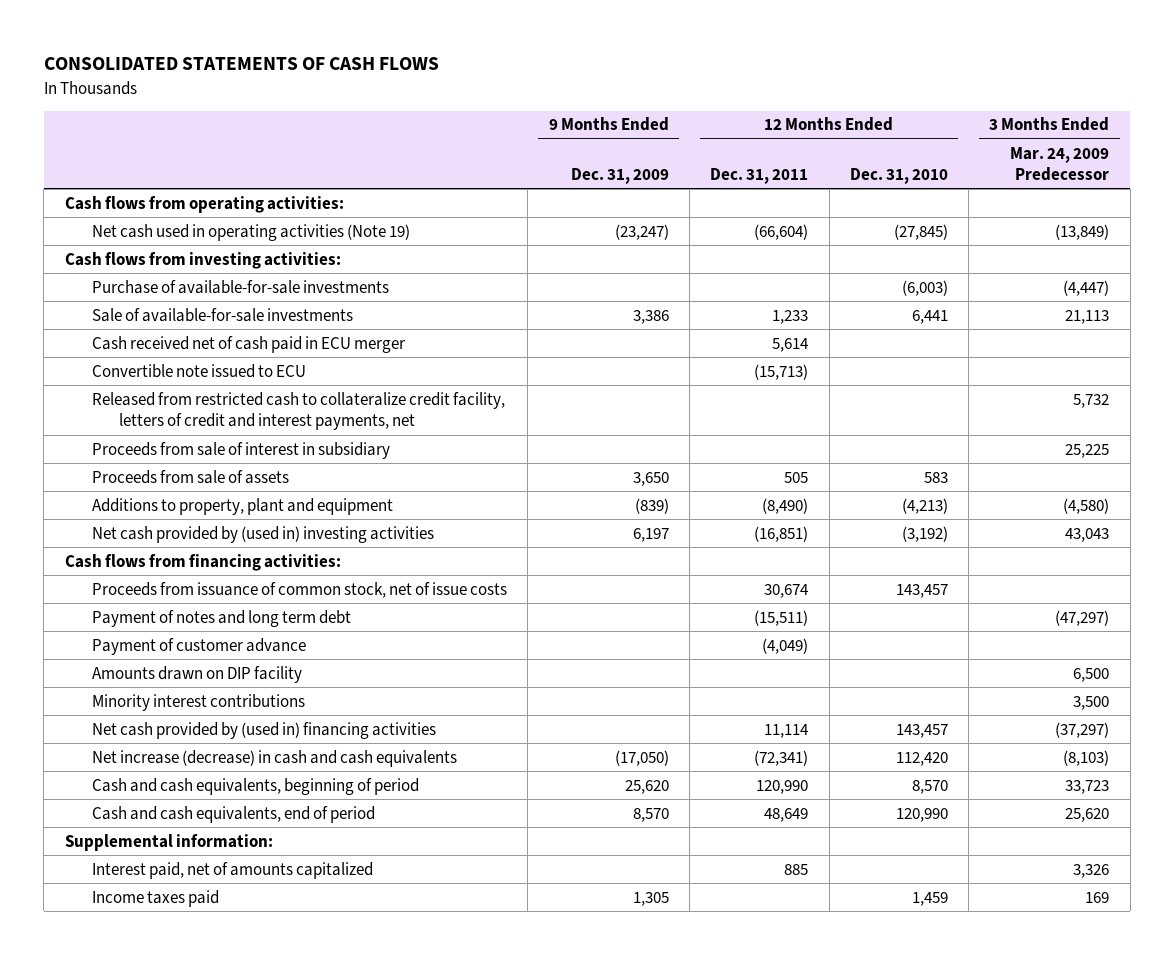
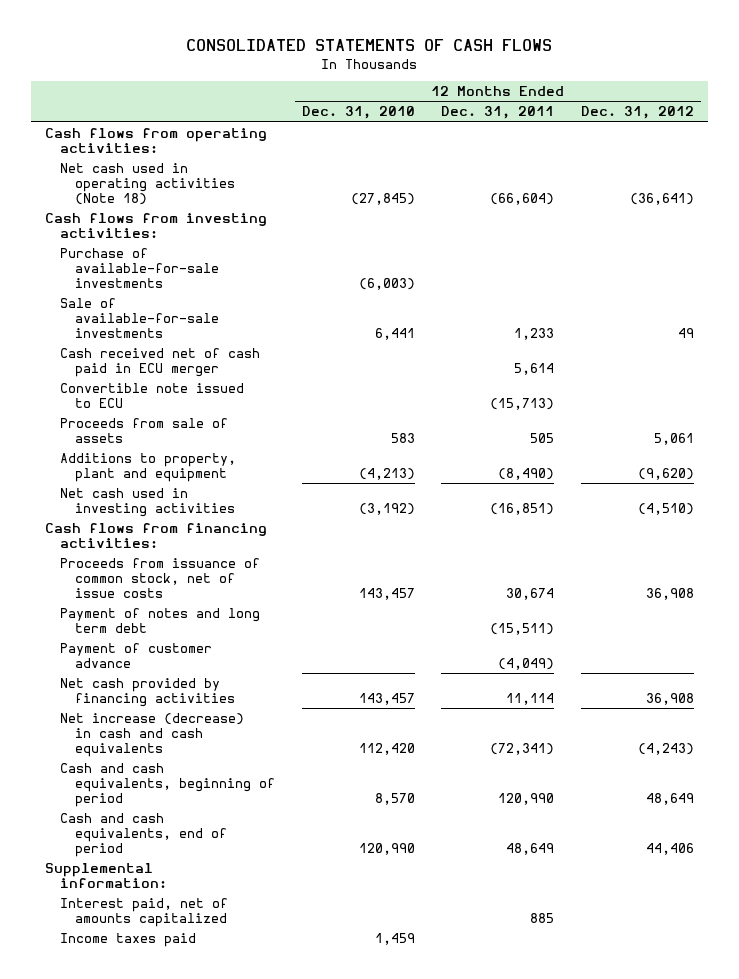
- | 9 Months Ended Dec. 31, 2009 | 12 Months Ended Dec. 31, 2011 | 12 Months Ended Dec. 31, 2010 | 3 Months Ended Mar. 24, 2009 Predecessor
+ | 12 Months Ended Dec. 31, 2010 | 12 Months Ended Dec. 31, 2011 | 12 Months Ended Dec. 31, 2012
- Net cash used in operating activities (Note 19) | (23,247) | (66,604) | (27,845) | (13,849)
+ Net cash used in operating activities (Note 18) | (27,845) | (66,604) | (36,641)
- Released from restricted cash to collateralize credit facility, letters of credit and interest payments, net | | | | 5,732
- Proceeds from sale of interest in subsidiary | | | | 25,225
- Net cash provided by (used in) investing activities | 6,197 | (16,851) | (3,192) | 43,043
+ Net cash used in investing activities | (3,192) | (16,851) | (4,510)
- Amounts drawn on DIP facility | | | | 6,500
- Minority interest contributions | | | | 3,500
- Net cash provided by (used in) financing activities | | 11,114 | 143,457 | (37,297)
+ Net cash provided by financing activities | 143,457 | 11,114 | 36,908

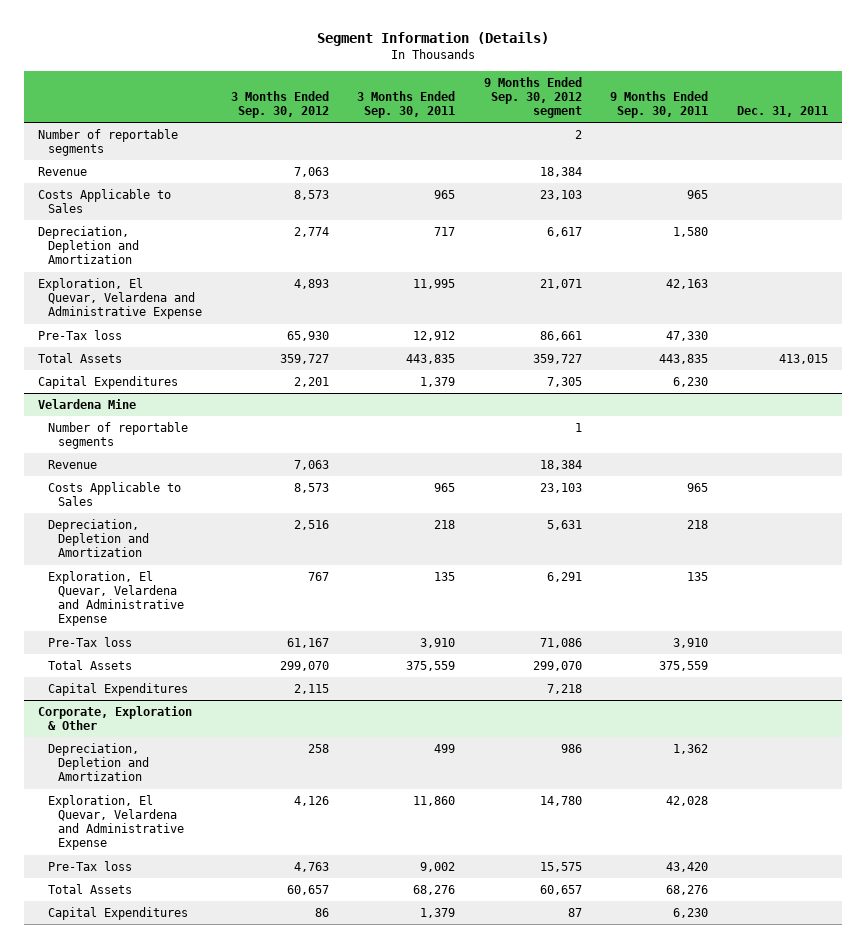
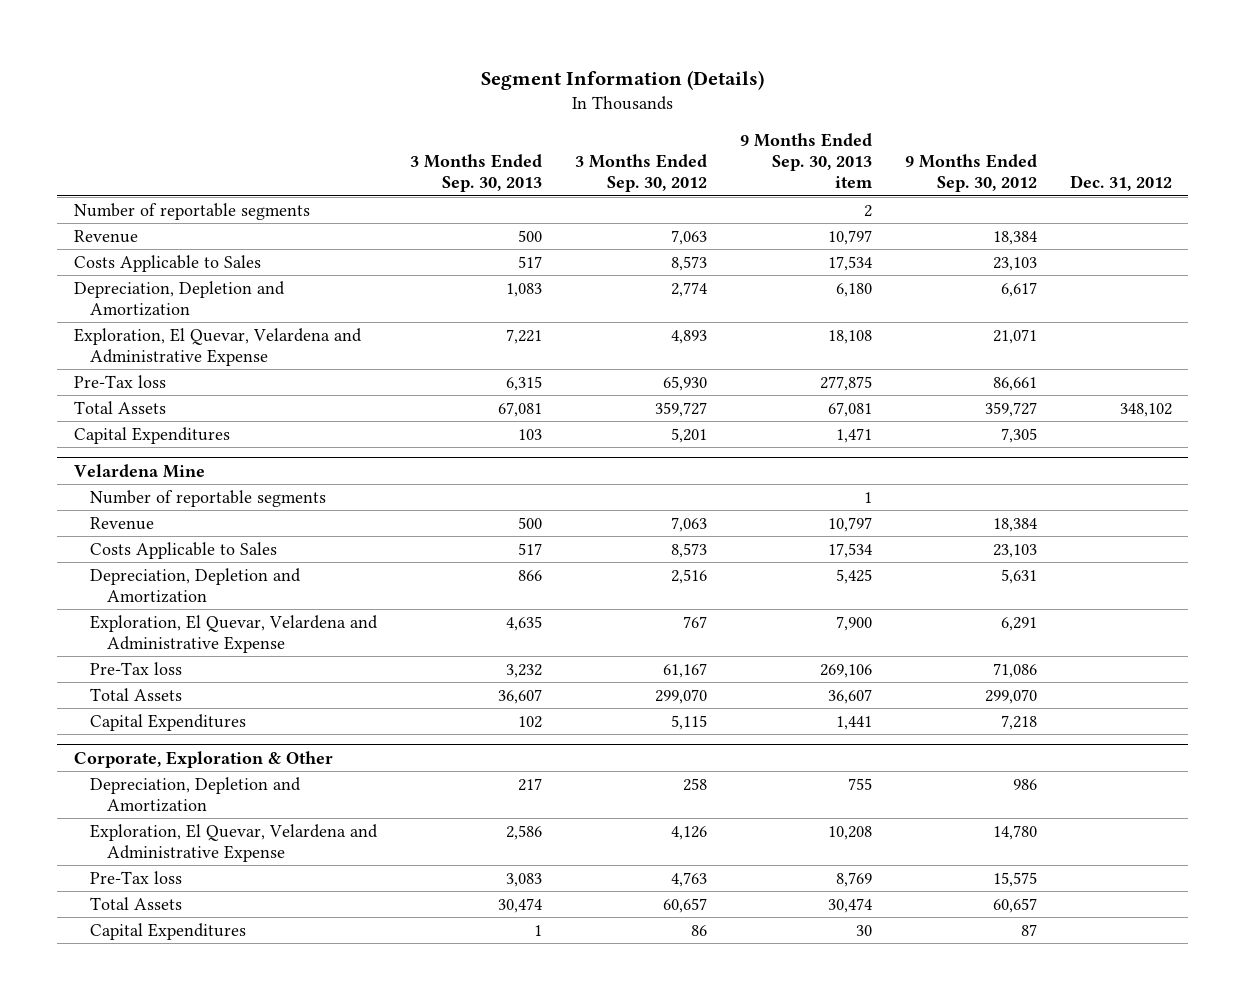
- | 3 Months Ended Sep. 30, 2012 | 3 Months Ended Sep. 30, 2011 | 9 Months Ended Sep. 30, 2012 segment | 9 Months Ended Sep. 30, 2011 | Dec. 31, 2011
+ | 3 Months Ended Sep. 30, 2013 | 3 Months Ended Sep. 30, 2012 | 9 Months Ended Sep. 30, 2013 item | 9 Months Ended Sep. 30, 2012 | Dec. 31, 2012
- Capital Expenditures | 2,201 | 1,379 | 7,305 | 6,230 |
+ Capital Expenditures | 103 | 5,201 | 1,471 | 7,305 |
@ Velardena Mine
- Capital Expenditures | 2,115 | | 7,218 | |
+ Capital Expenditures | 102 | 5,115 | 1,441 | 7,218 |

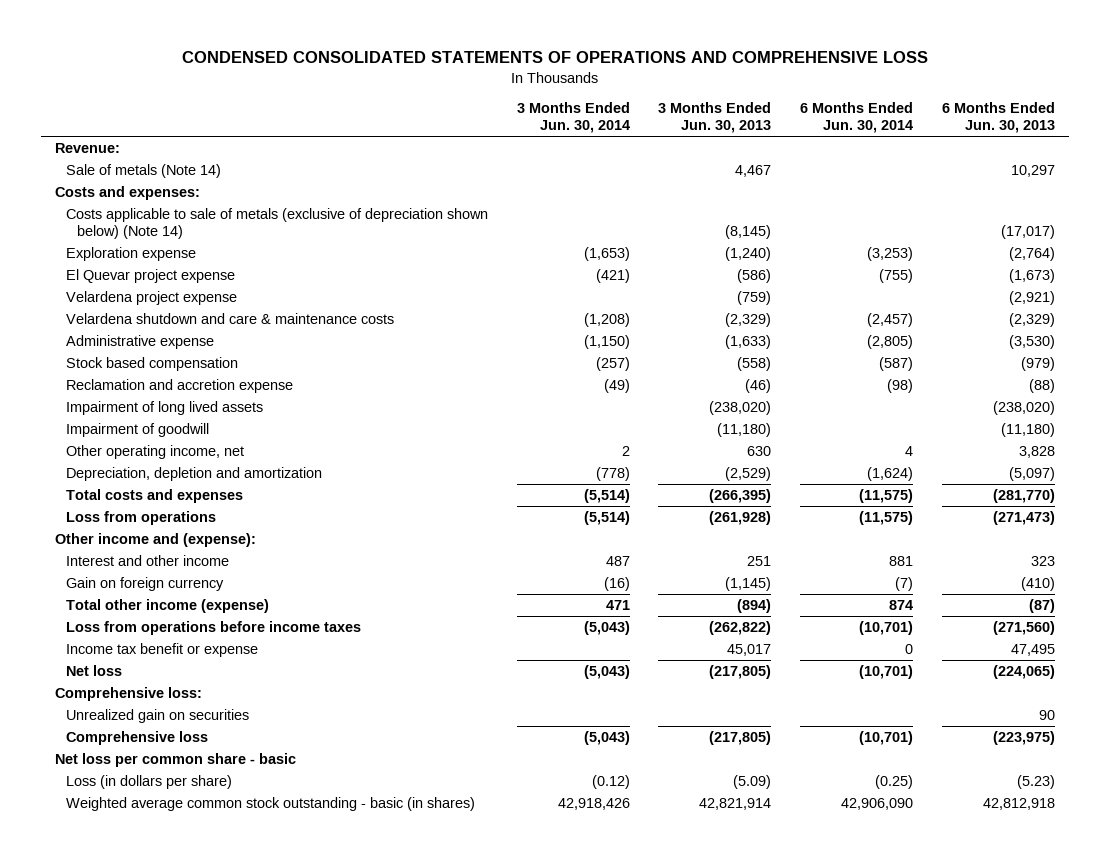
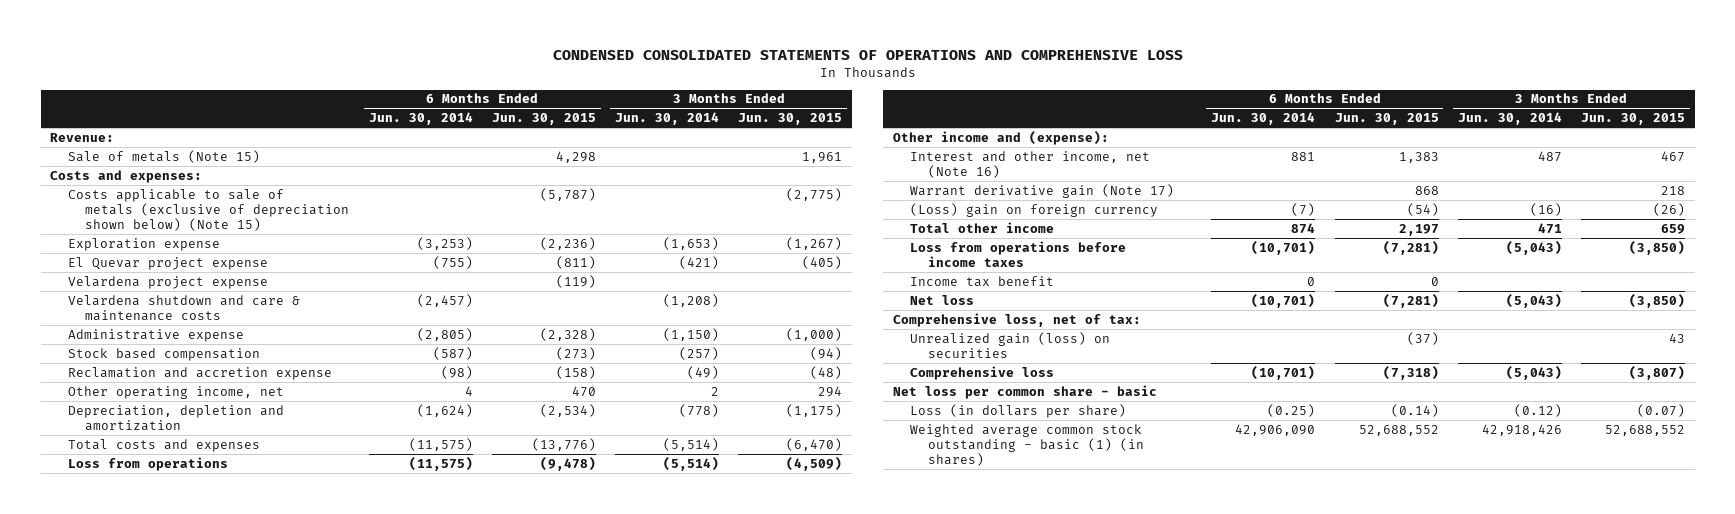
- | 3 Months Ended Jun. 30, 2014 | 3 Months Ended Jun. 30, 2013 | 6 Months Ended Jun. 30, 2014 | 6 Months Ended Jun. 30, 2013
+ | 6 Months Ended Jun. 30, 2014 | 6 Months Ended Jun. 30, 2015 | 3 Months Ended Jun. 30, 2014 | 3 Months Ended Jun. 30, 2015
- Sale of metals (Note 14) | | 4,467 | | 10,297
+ Sale of metals (Note 15) | | 4,298 | | 1,961
- Costs applicable to sale of metals (exclusive of depreciation shown below) (Note 14) | | (8,145) | | (17,017)
+ Costs applicable to sale of metals (exclusive of depreciation shown below) (Note 15) | | (5,787) | | (2,775)
- Impairment of long lived assets | | (238,020) | | (238,020)
- Impairment of goodwill | | (11,180) | | (11,180)
- Interest and other income | 487 | 251 | 881 | 323
- Gain on foreign currency | (16) | (1,145) | (7) | (410)
- Total other income (expense) | 471 | (894) | 874 | (87)
+ Interest and other income, net (Note 16) | 881 | 1,383 | 487 | 467
+ Warrant derivative gain (Note 17) | | 868 | | 218
+ (Loss) gain on foreign currency | (7) | (54) | (16) | (26)
+ Total other income | 874 | 2,197 | 471 | 659
- Income tax benefit or expense | | 45,017 | 0 | 47,495
+ Income tax benefit | 0 | 0 | |
- Comprehensive loss:
- Unrealized gain on securities | | | | 90
+ Comprehensive loss, net of tax:
+ Unrealized gain (loss) on securities | | (37) | | 43
- Weighted average common stock outstanding - basic (in shares) | 42,918,426 | 42,821,914 | 42,906,090 | 42,812,918
+ Weighted average common stock outstanding - basic (1) (in shares) | 42,906,090 | 52,688,552 | 42,918,426 | 52,688,552

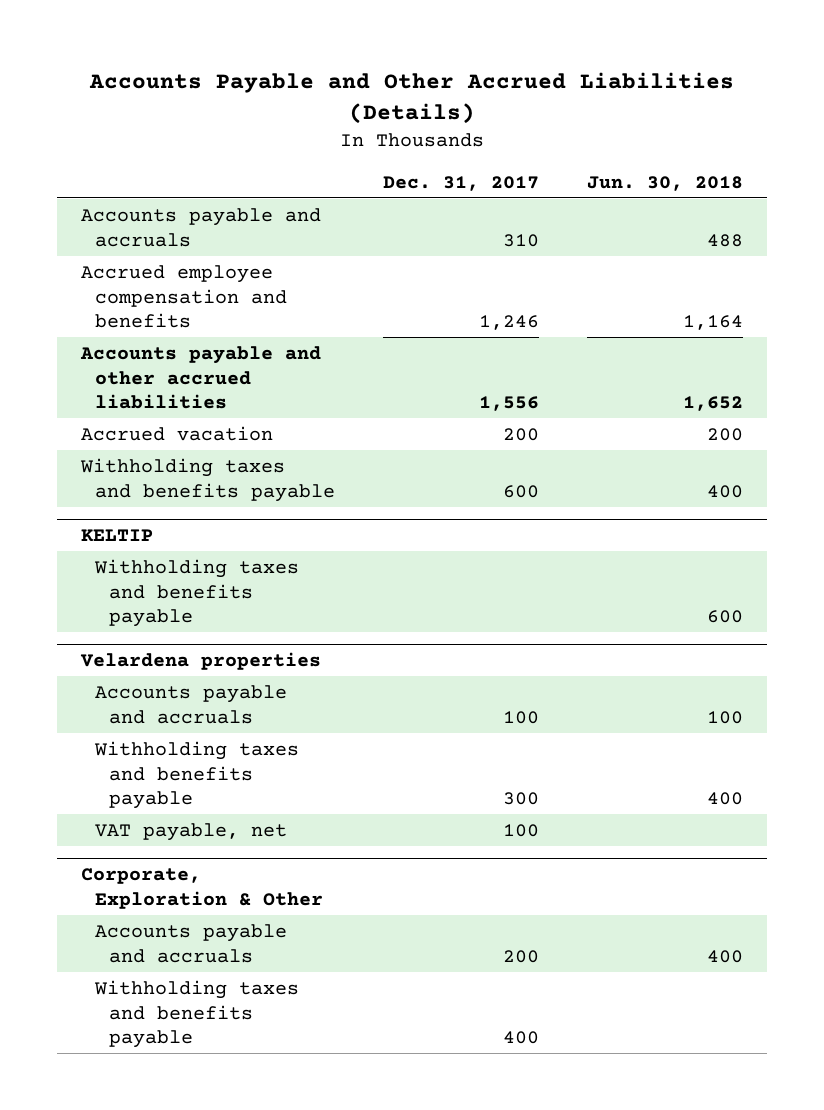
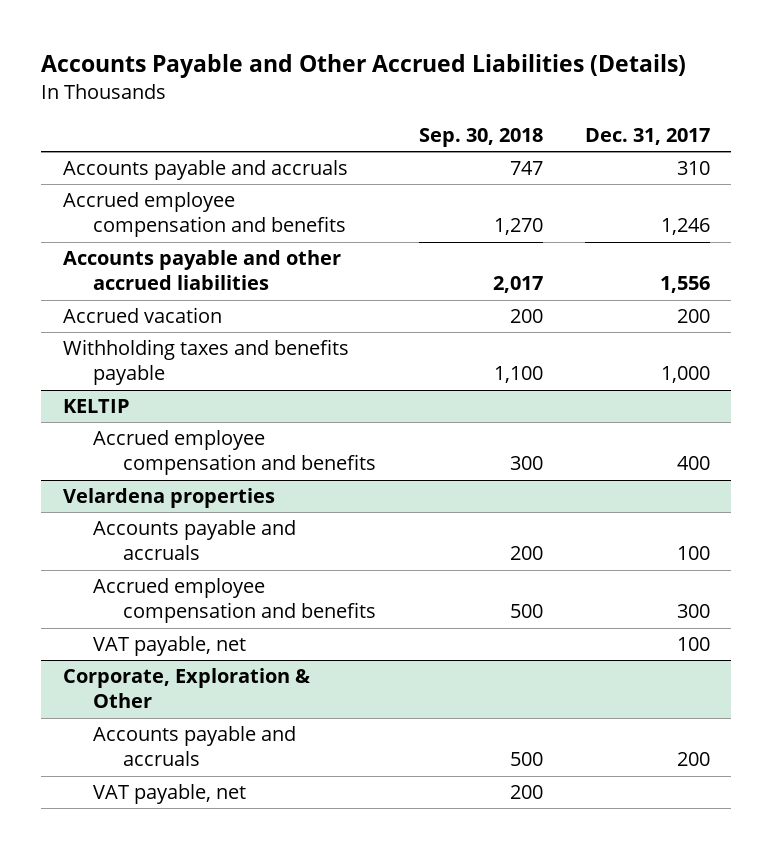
- | Dec. 31, 2017 | Jun. 30, 2018
+ | Sep. 30, 2018 | Dec. 31, 2017
- Withholding taxes and benefits payable | 600 | 400
+ Withholding taxes and benefits payable | 1,100 | 1,000
@ KELTIP
- Withholding taxes and benefits payable | | 600
+ Accrued employee compensation and benefits | 300 | 400
@ Velardena properties
- Withholding taxes and benefits payable | 300 | 400
+ Accrued employee compensation and benefits | 500 | 300
@ Corporate, Exploration & Other
- Withholding taxes and benefits payable | 400 |
+ VAT payable, net | 200 |

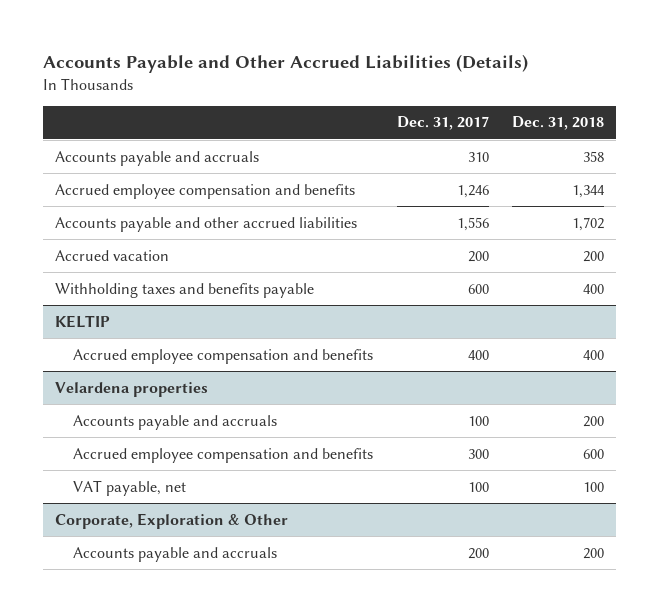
- | Sep. 30, 2018 | Dec. 31, 2017
+ | Dec. 31, 2017 | Dec. 31, 2018
- Withholding taxes and benefits payable | 1,100 | 1,000
+ Withholding taxes and benefits payable | 600 | 400
@ Corporate, Exploration & Other
- VAT payable, net | 200 |

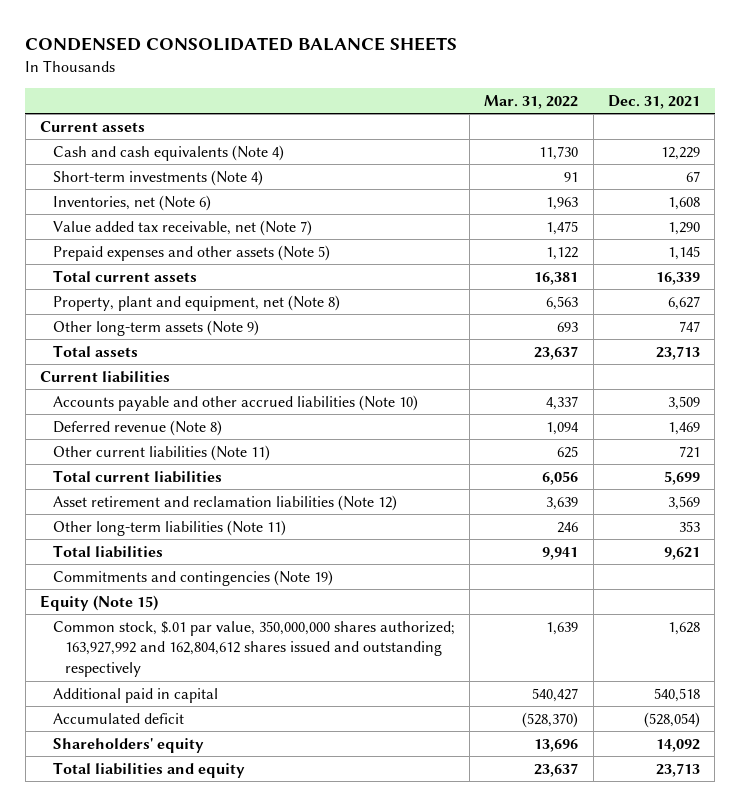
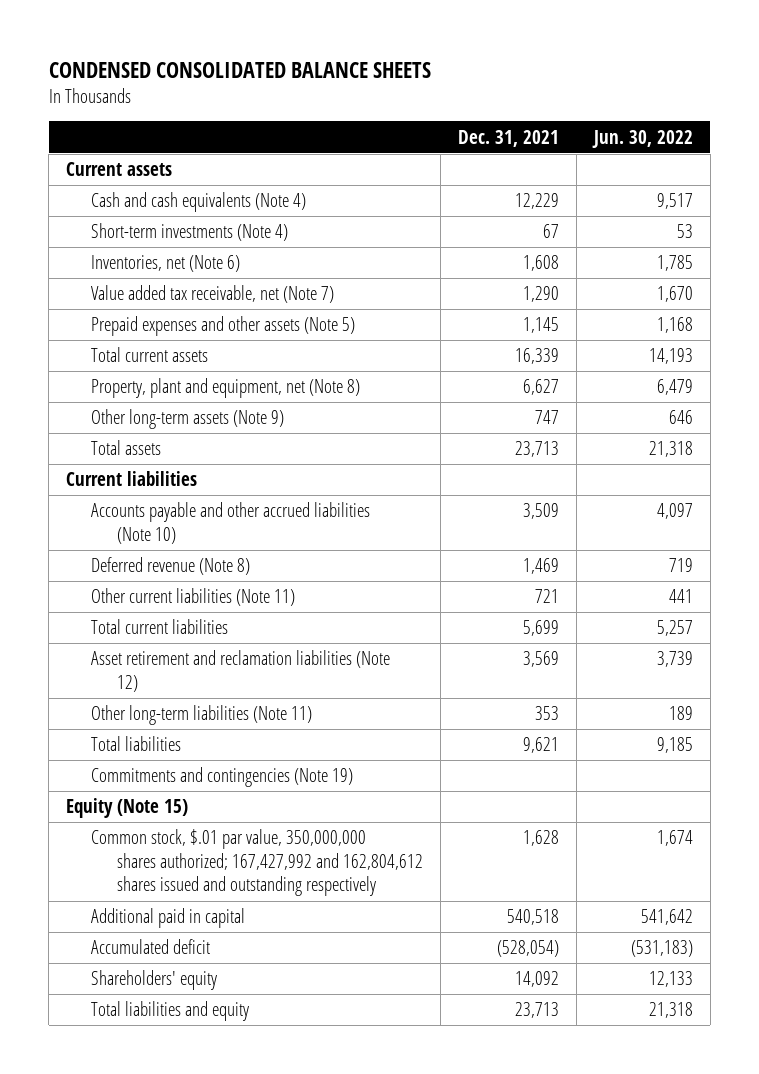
- | Mar. 31, 2022 | Dec. 31, 2021
+ | Dec. 31, 2021 | Jun. 30, 2022
- Common stock, $.01 par value, 350,000,000 shares authorized; 163,927,992 and 162,804,612 shares issued and outstanding respectively | 1,639 | 1,628
+ Common stock, $.01 par value, 350,000,000 shares authorized; 167,427,992 and 162,804,612 shares issued and outstanding respectively | 1,628 | 1,674

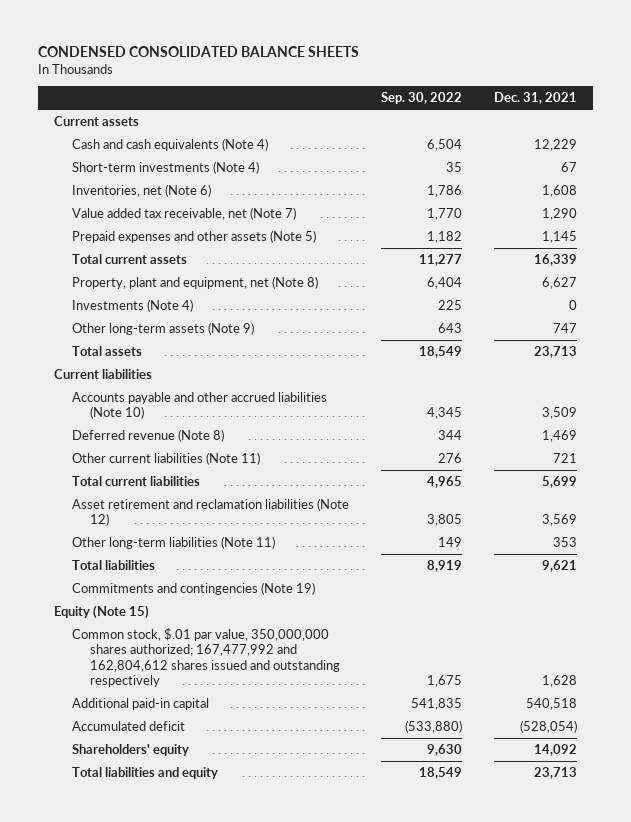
- | Dec. 31, 2021 | Jun. 30, 2022
+ | Sep. 30, 2022 | Dec. 31, 2021
+ Investments (Note 4) | 225 | 0
- Common stock, $.01 par value, 350,000,000 shares authorized; 167,427,992 and 162,804,612 shares issued and outstanding respectively | 1,628 | 1,674
- Additional paid in capital | 540,518 | 541,642
+ Common stock, $.01 par value, 350,000,000 shares authorized; 167,477,992 and 162,804,612 shares issued and outstanding respectively | 1,675 | 1,628
+ Additional paid-in capital | 541,835 | 540,518

